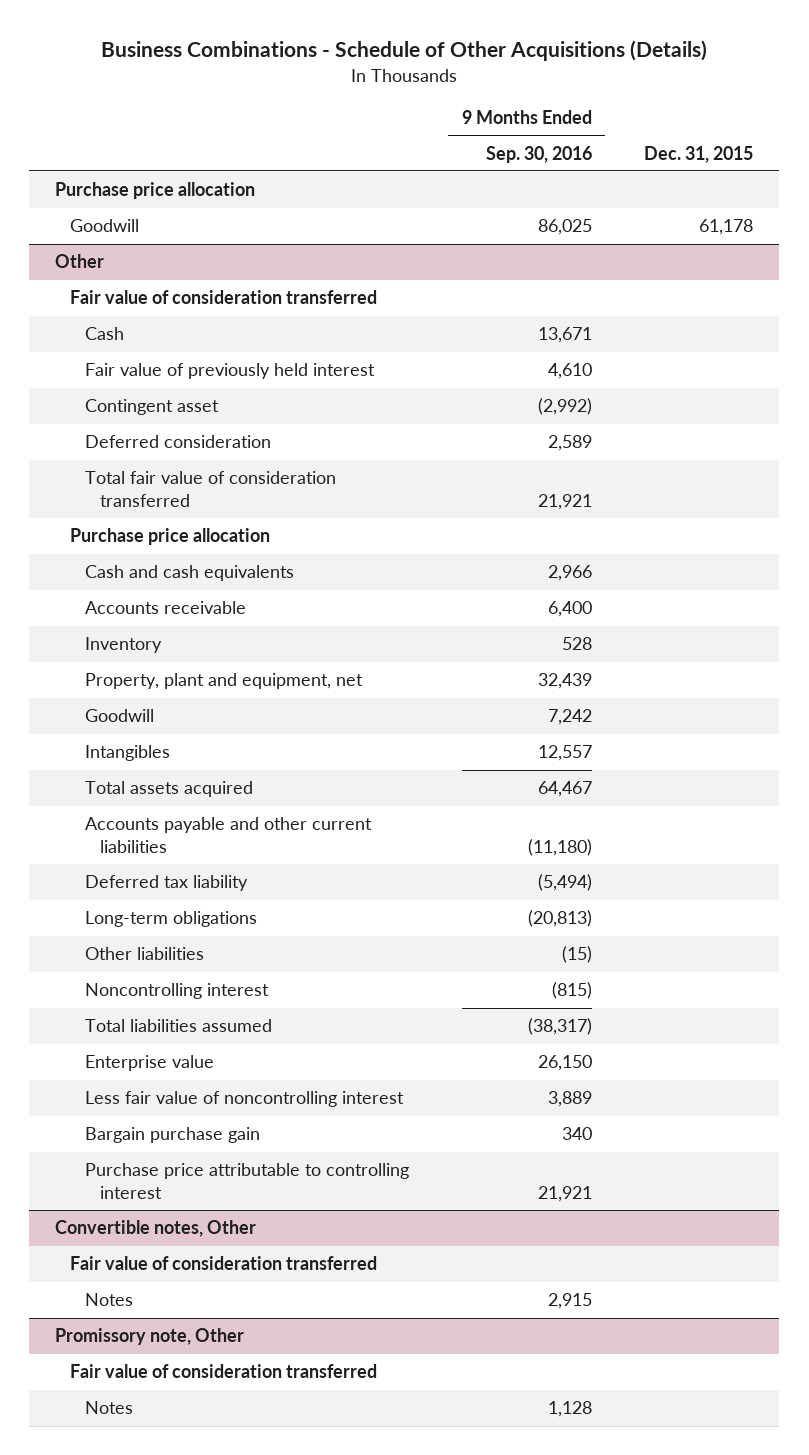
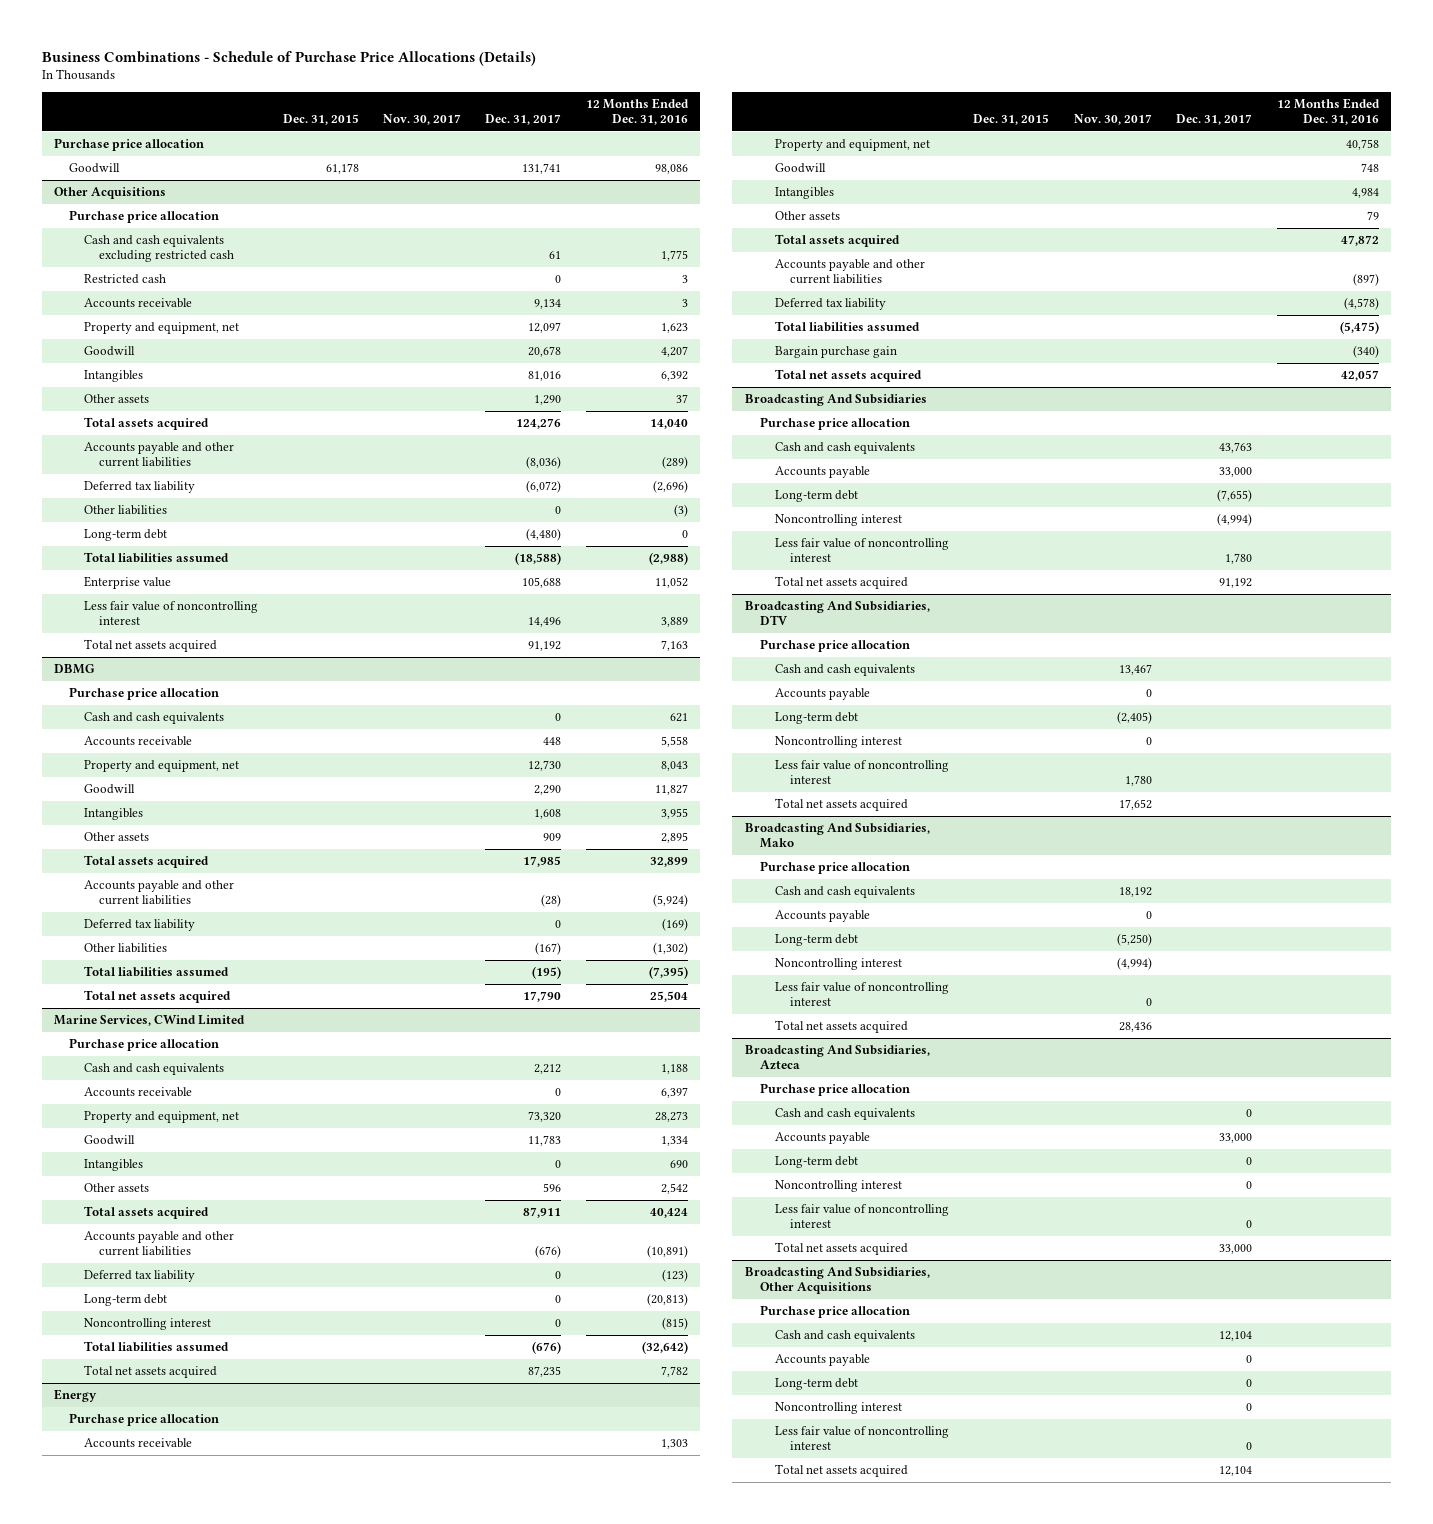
- Business Combinations - Schedule of Other Acquisitions (Details)
+ Business Combinations - Schedule of Purchase Price Allocations (Details)
- | 9 Months Ended Sep. 30, 2016 | Dec. 31, 2015
+ | Dec. 31, 2015 | Nov. 30, 2017 | Dec. 31, 2017 | 12 Months Ended Dec. 31, 2016
- Other
- Fair value of consideration transferred
- Cash | 13,671 |
- Fair value of previously held interest | 4,610 |
- Contingent asset | (2,992) |
- Deferred consideration | 2,589 |
- Total fair value of consideration transferred | 21,921 |
+ Other Acquisitions
- Cash and cash equivalents | 2,966 |
+ Cash and cash equivalents excluding restricted cash | | | 61 | 1,775
+ Restricted cash | | | 0 | 3
- Inventory | 528 |
- Property, plant and equipment, net | 32,439 |
+ Property and equipment, net | | | 12,097 | 1,623
+ Other assets | | | 1,290 | 37
- Long-term obligations | (20,813) |
- Noncontrolling interest | (815) |
+ Long-term debt | | | (4,480) | 0
- Bargain purchase gain | 340 |
- Purchase price attributable to controlling interest | 21,921 |
- Convertible notes, Other
- Fair value of consideration transferred
- Notes | 2,915 |
- Promissory note, Other
- Fair value of consideration transferred
- Notes | 1,128 |
+ Total net assets acquired | | | 91,192 | 7,163
+ DBMG
+ Purchase price allocation
+ Cash and cash equivalents | | | 0 | 621
+ Accounts receivable | | | 448 | 5,558
+ Property and equipment, net | | | 12,730 | 8,043
+ Goodwill | | | 2,290 | 11,827
+ Intangibles | | | 1,608 | 3,955
+ Other assets | | | 909 | 2,895
+ Total assets acquired | | | 17,985 | 32,899
+ Accounts payable and other current liabilities | | | (28) | (5,924)
+ Deferred tax liability | | | 0 | (169)
+ Other liabilities | | | (167) | (1,302)
+ Total liabilities assumed | | | (195) | (7,395)
+ Total net assets acquired | | | 17,790 | 25,504
+ Marine Services, CWind Limited
+ Purchase price allocation
+ Cash and cash equivalents | | | 2,212 | 1,188
+ Accounts receivable | | | 0 | 6,397
+ Property and equipment, net | | | 73,320 | 28,273
+ Goodwill | | | 11,783 | 1,334
+ Intangibles | | | 0 | 690
+ Other assets | | | 596 | 2,542
+ Total assets acquired | | | 87,911 | 40,424
+ Accounts payable and other current liabilities | | | (676) | (10,891)
+ Deferred tax liability | | | 0 | (123)
+ Long-term debt | | | 0 | (20,813)
+ Noncontrolling interest | | | 0 | (815)
+ Total liabilities assumed | | | (676) | (32,642)
+ Total net assets acquired | | | 87,235 | 7,782
+ Energy
+ Purchase price allocation
+ Accounts receivable | | | | 1,303
+ Property and equipment, net | | | | 40,758
+ Goodwill | | | | 748
+ Intangibles | | | | 4,984
+ Other assets | | | | 79
+ Total assets acquired | | | | 47,872
+ Accounts payable and other current liabilities | | | | (897)
+ Deferred tax liability | | | | (4,578)
+ Total liabilities assumed | | | | (5,475)
+ Bargain purchase gain | | | | (340)
+ Total net assets acquired | | | | 42,057
+ Broadcasting And Subsidiaries
+ Purchase price allocation
+ Cash and cash equivalents | | | 43,763 |
+ Accounts payable | | | 33,000 |
+ Long-term debt | | | (7,655) |
+ Noncontrolling interest | | | (4,994) |
+ Less fair value of noncontrolling interest | | | 1,780 |
+ Total net assets acquired | | | 91,192 |
+ Broadcasting And Subsidiaries, DTV
+ Purchase price allocation
+ Cash and cash equivalents | | 13,467 | |
+ Accounts payable | | 0 | |
+ Long-term debt | | (2,405) | |
+ Noncontrolling interest | | 0 | |
+ Less fair value of noncontrolling interest | | 1,780 | |
+ Total net assets acquired | | 17,652 | |
+ Broadcasting And Subsidiaries, Mako
+ Purchase price allocation
+ Cash and cash equivalents | | 18,192 | |
+ Accounts payable | | 0 | |
+ Long-term debt | | (5,250) | |
+ Noncontrolling interest | | (4,994) | |
+ Less fair value of noncontrolling interest | | 0 | |
+ Total net assets acquired | | 28,436 | |
+ Broadcasting And Subsidiaries, Azteca
+ Purchase price allocation
+ Cash and cash equivalents | | | 0 |
+ Accounts payable | | | 33,000 |
+ Long-term debt | | | 0 |
+ Noncontrolling interest | | | 0 |
+ Less fair value of noncontrolling interest | | | 0 |
+ Total net assets acquired | | | 33,000 |
+ Broadcasting And Subsidiaries, Other Acquisitions
+ Purchase price allocation
+ Cash and cash equivalents | | | 12,104 |
+ Accounts payable | | | 0 |
+ Long-term debt | | | 0 |
+ Noncontrolling interest | | | 0 |
+ Less fair value of noncontrolling interest | | | 0 |
+ Total net assets acquired | | | 12,104 |

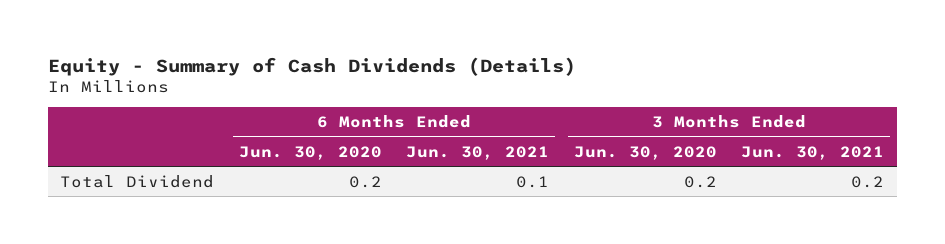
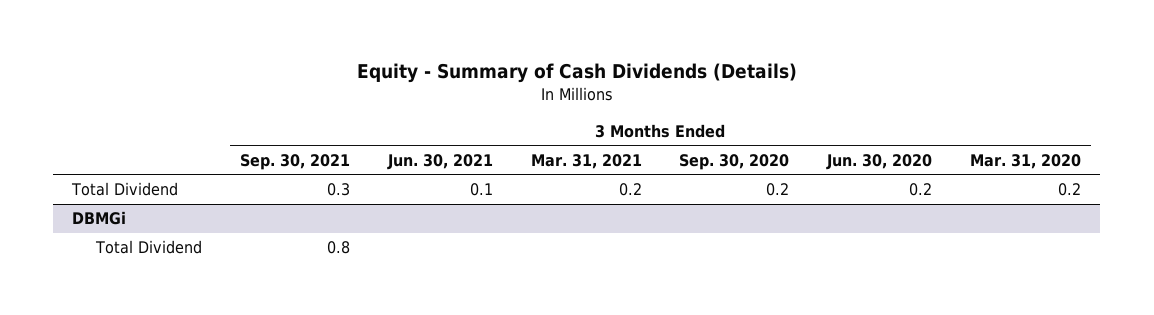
- | 6 Months Ended Jun. 30, 2020 | 6 Months Ended Jun. 30, 2021 | 3 Months Ended Jun. 30, 2020 | 3 Months Ended Jun. 30, 2021
+ | 3 Months Ended Sep. 30, 2021 | 3 Months Ended Jun. 30, 2021 | 3 Months Ended Mar. 31, 2021 | 3 Months Ended Sep. 30, 2020 | 3 Months Ended Jun. 30, 2020 | 3 Months Ended Mar. 31, 2020
- Total Dividend | 0.2 | 0.1 | 0.2 | 0.2
+ Total Dividend | 0.3 | 0.1 | 0.2 | 0.2 | 0.2 | 0.2
+ DBMGi
+ Total Dividend | 0.8 | | | | |

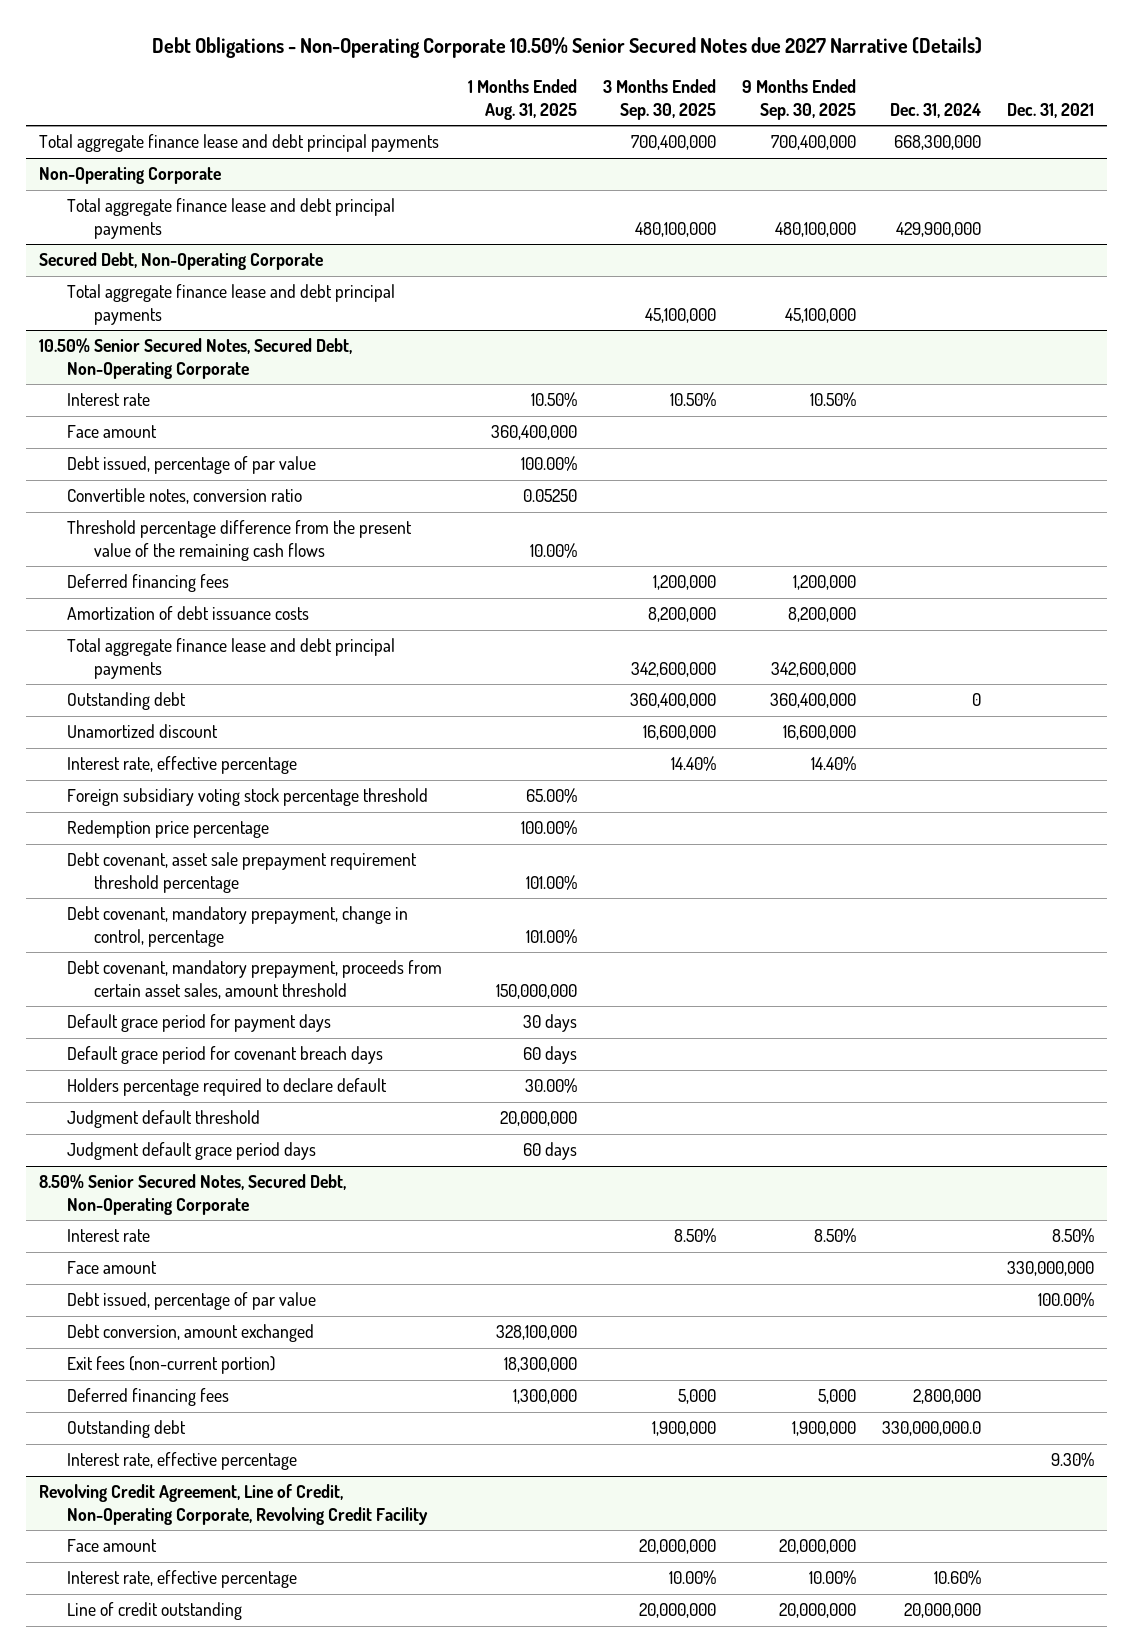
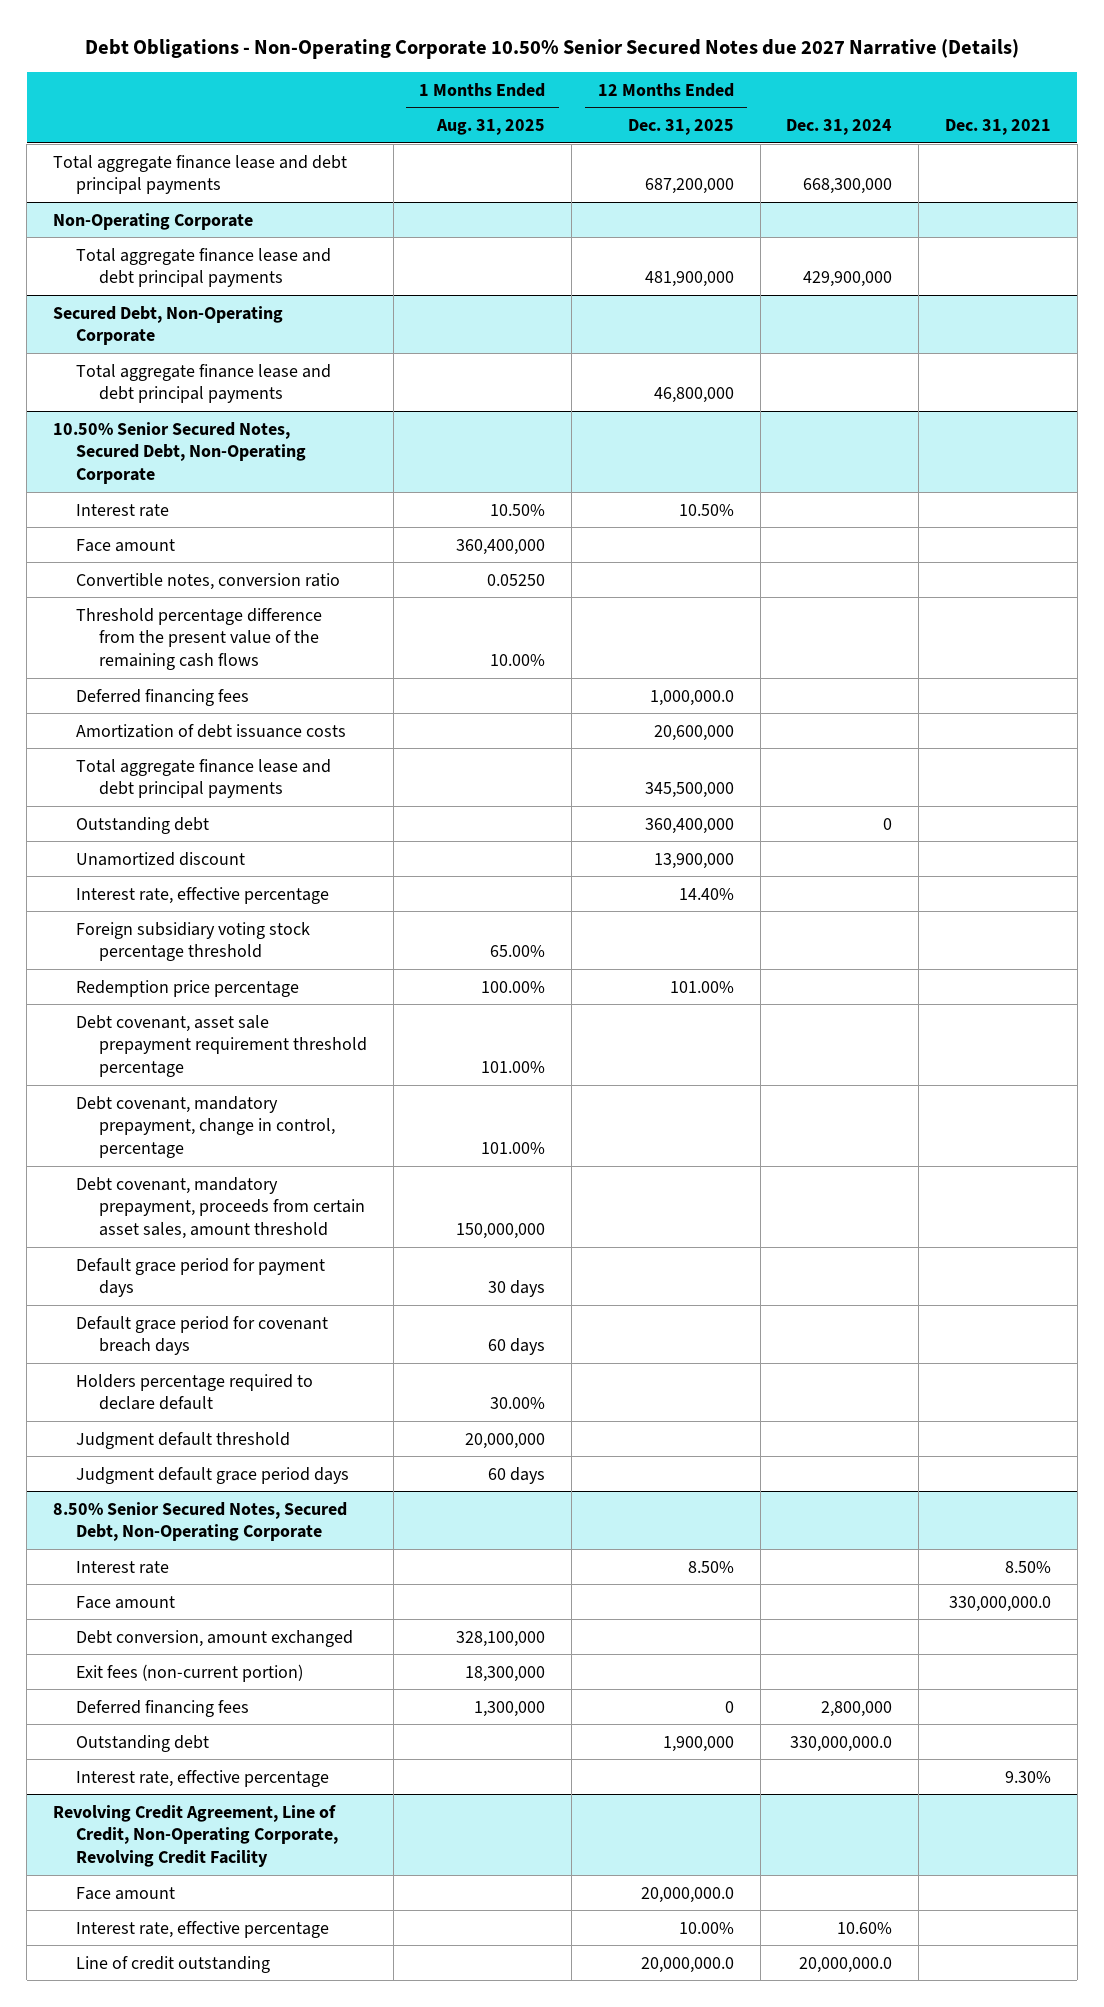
- | 1 Months Ended Aug. 31, 2025 | 3 Months Ended Sep. 30, 2025 | 9 Months Ended Sep. 30, 2025 | Dec. 31, 2024 | Dec. 31, 2021
+ | 1 Months Ended Aug. 31, 2025 | 12 Months Ended Dec. 31, 2025 | Dec. 31, 2024 | Dec. 31, 2021
@ 10.50% Senior Secured Notes, Secured Debt, Non-Operating Corporate
- Debt issued, percentage of par value | 100.00% | | | |
@ 8.50% Senior Secured Notes, Secured Debt, Non-Operating Corporate
- Face amount | | | | | 330,000,000
- Debt issued, percentage of par value | | | | | 100.00%
+ Face amount | | | | 330,000,000.0
@ Revolving Credit Agreement, Line of Credit, Non-Operating Corporate, Revolving Credit Facility
- Line of credit outstanding | | 20,000,000 | 20,000,000 | 20,000,000 |
+ Line of credit outstanding | | 20,000,000.0 | 20,000,000.0 |

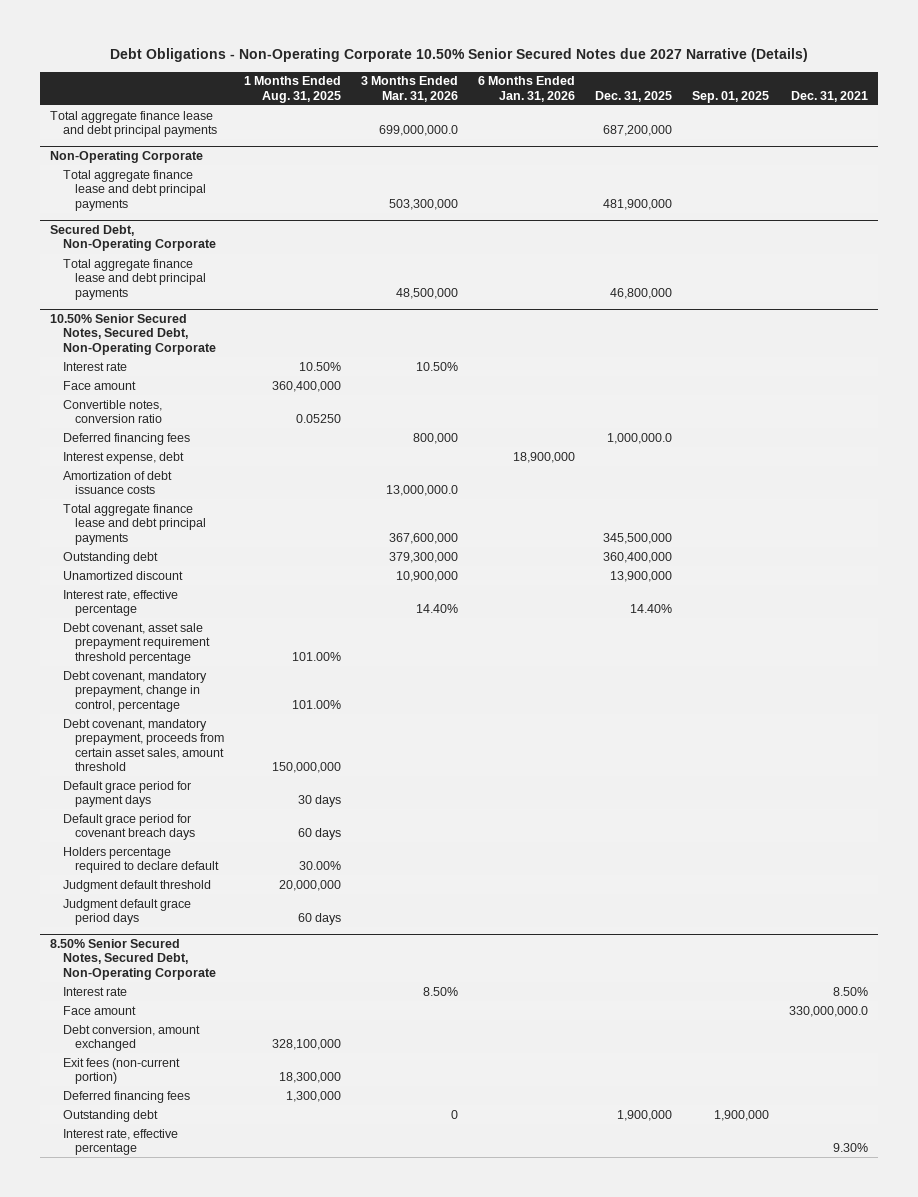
- | 1 Months Ended Aug. 31, 2025 | 12 Months Ended Dec. 31, 2025 | Dec. 31, 2024 | Dec. 31, 2021
+ | 1 Months Ended Aug. 31, 2025 | 3 Months Ended Mar. 31, 2026 | 6 Months Ended Jan. 31, 2026 | Dec. 31, 2025 | Sep. 01, 2025 | Dec. 31, 2021
@ 10.50% Senior Secured Notes, Secured Debt, Non-Operating Corporate
- Threshold percentage difference from the present value of the remaining cash flows | 10.00% | | |
+ Interest expense, debt | | | 18,900,000 | | |
- Foreign subsidiary voting stock percentage threshold | 65.00% | | |
- Redemption price percentage | 100.00% | 101.00% | |
- Revolving Credit Agreement, Line of Credit, Non-Operating Corporate, Revolving Credit Facility
- Face amount | | 20,000,000.0 | |
- Interest rate, effective percentage | | 10.00% | 10.60% |
- Line of credit outstanding | | 20,000,000.0 | 20,000,000.0 |

